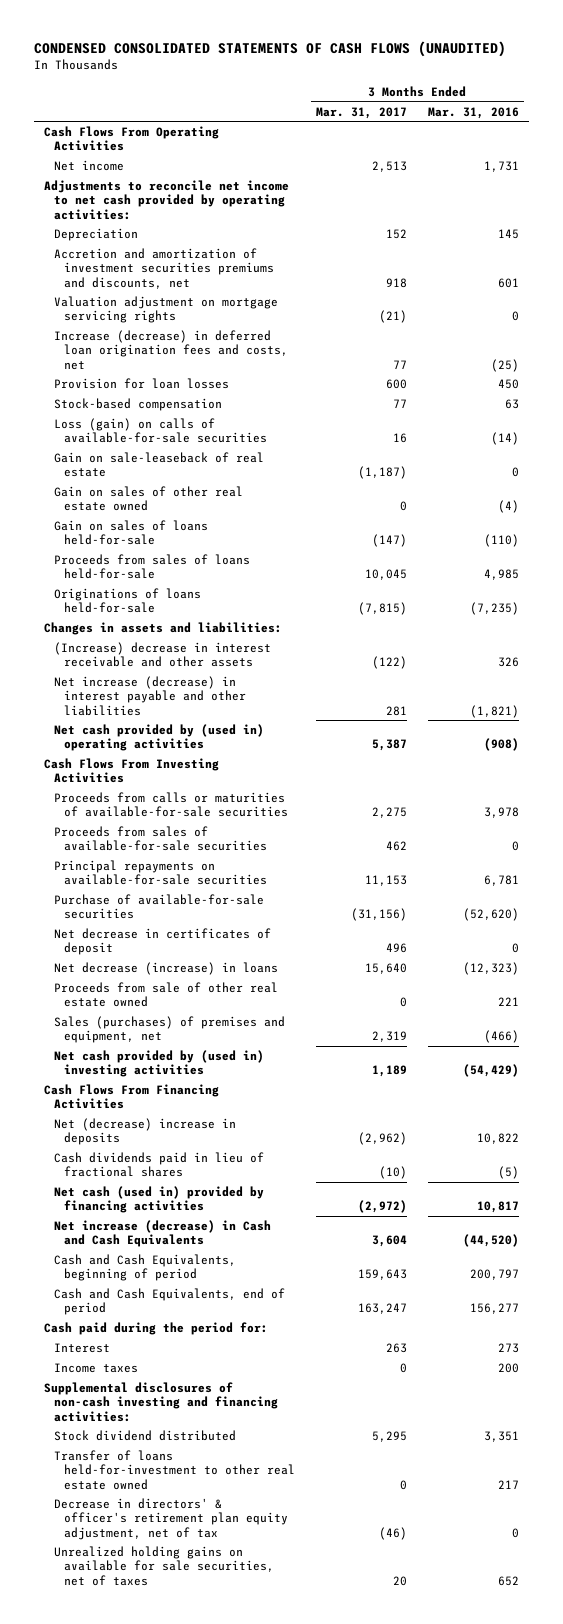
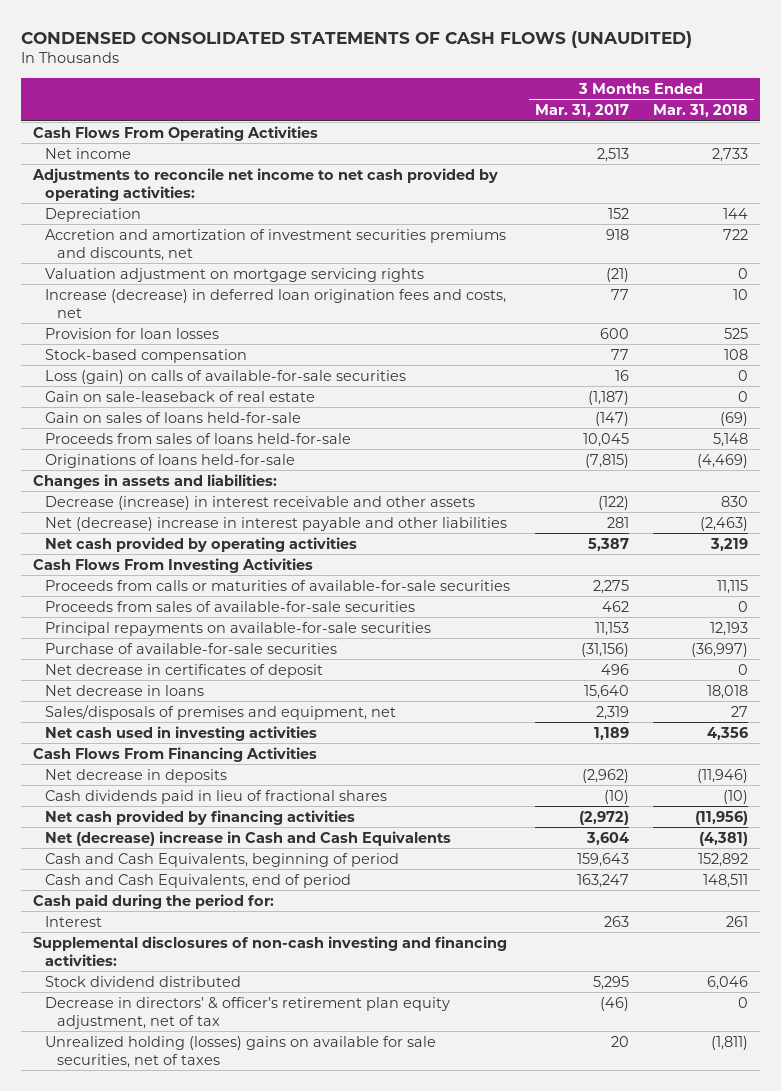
- | 3 Months Ended Mar. 31, 2017 | 3 Months Ended Mar. 31, 2016
+ | 3 Months Ended Mar. 31, 2017 | 3 Months Ended Mar. 31, 2018
- Gain on sales of other real estate owned | 0 | (4)
- (Increase) decrease in interest receivable and other assets | (122) | 326
- Net increase (decrease) in interest payable and other liabilities | 281 | (1,821)
- Net cash provided by (used in) operating activities | 5,387 | (908)
+ Decrease (increase) in interest receivable and other assets | (122) | 830
+ Net (decrease) increase in interest payable and other liabilities | 281 | (2,463)
+ Net cash provided by operating activities | 5,387 | 3,219
- Net decrease (increase) in loans | 15,640 | (12,323)
- Proceeds from sale of other real estate owned | 0 | 221
- Sales (purchases) of premises and equipment, net | 2,319 | (466)
- Net cash provided by (used in) investing activities | 1,189 | (54,429)
+ Net decrease in loans | 15,640 | 18,018
+ Sales/disposals of premises and equipment, net | 2,319 | 27
+ Net cash used in investing activities | 1,189 | 4,356
- Net (decrease) increase in deposits | (2,962) | 10,822
+ Net decrease in deposits | (2,962) | (11,946)
- Net cash (used in) provided by financing activities | (2,972) | 10,817
- Net increase (decrease) in Cash and Cash Equivalents | 3,604 | (44,520)
+ Net cash provided by financing activities | (2,972) | (11,956)
+ Net (decrease) increase in Cash and Cash Equivalents | 3,604 | (4,381)
- Income taxes | 0 | 200
- Transfer of loans held-for-investment to other real estate owned | 0 | 217
- Unrealized holding gains on available for sale securities, net of taxes | 20 | 652
+ Unrealized holding (losses) gains on available for sale securities, net of taxes | 20 | (1,811)

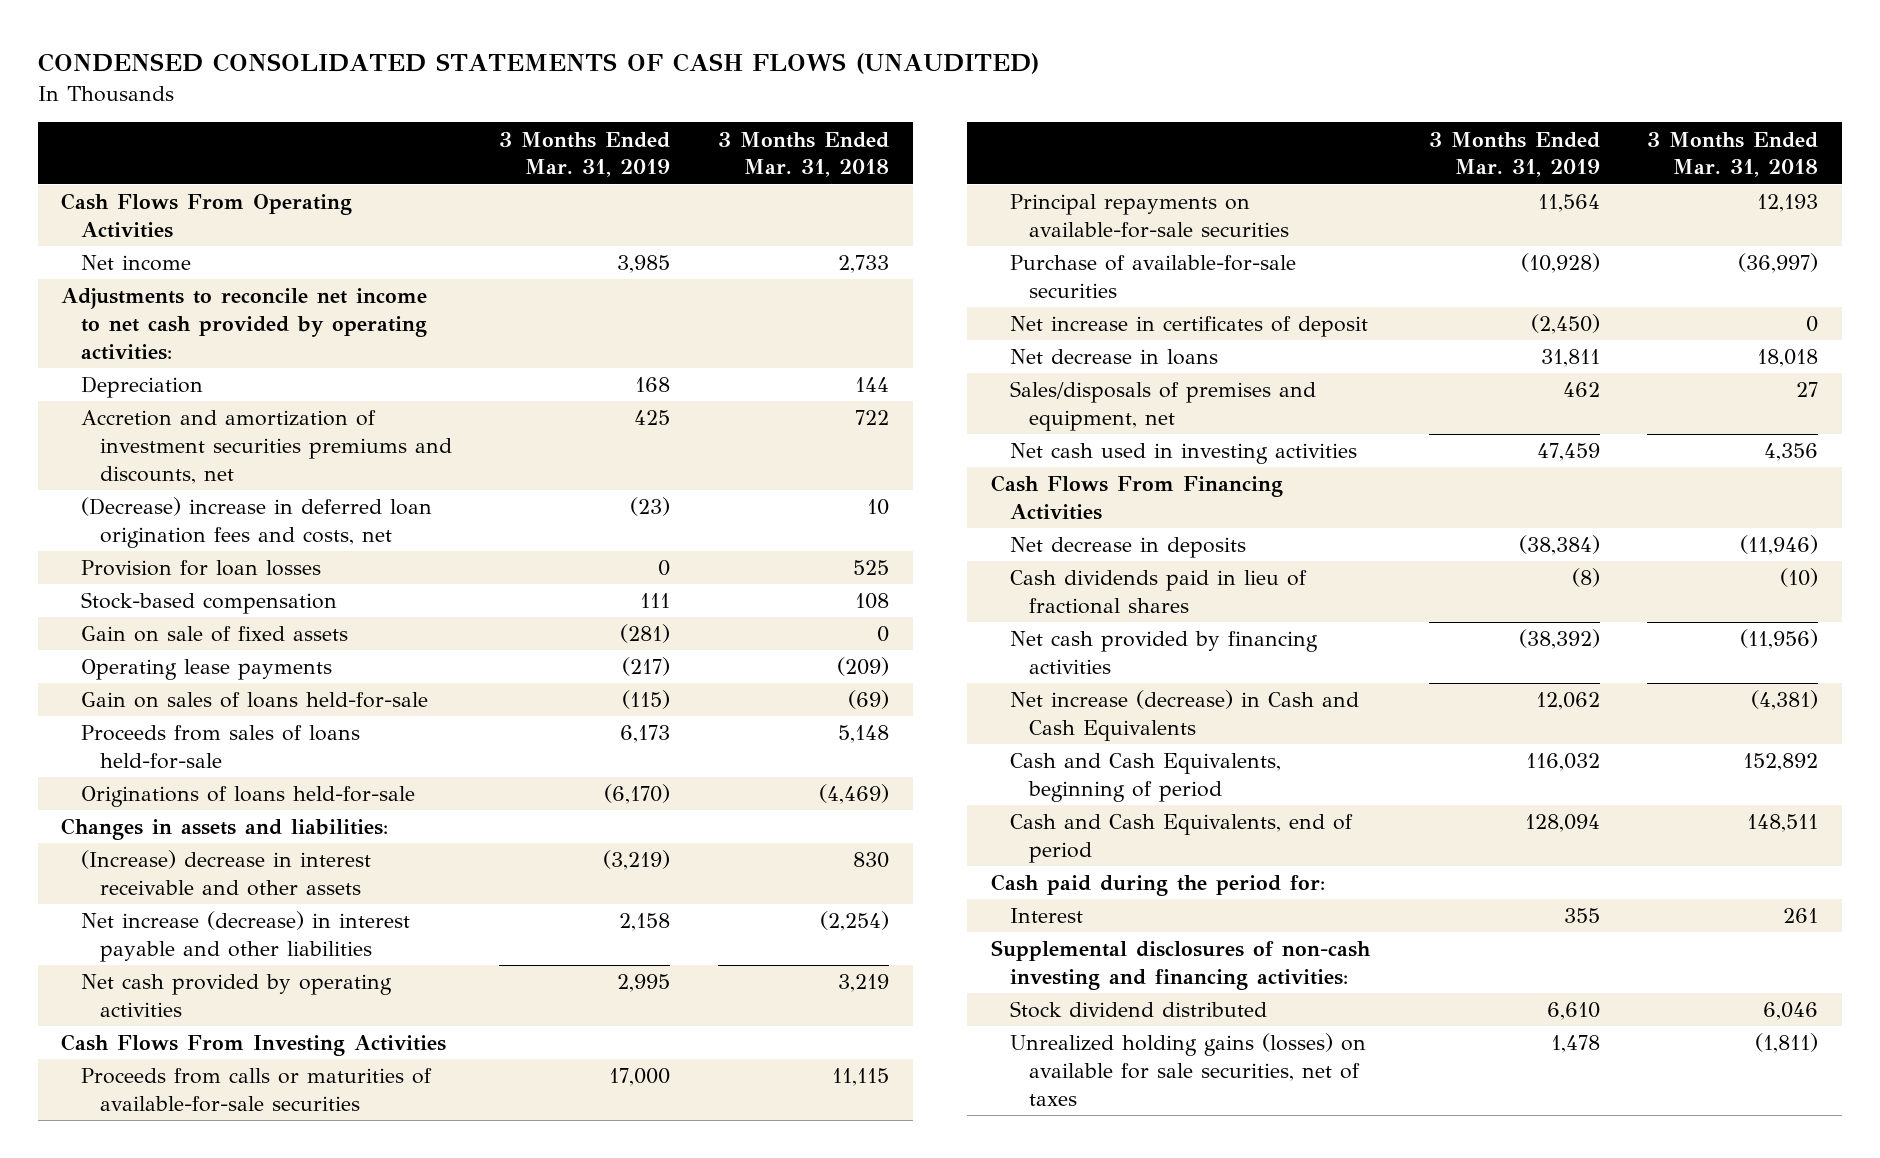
- | 3 Months Ended Mar. 31, 2017 | 3 Months Ended Mar. 31, 2018
+ | 3 Months Ended Mar. 31, 2019 | 3 Months Ended Mar. 31, 2018
- Valuation adjustment on mortgage servicing rights | (21) | 0
- Increase (decrease) in deferred loan origination fees and costs, net | 77 | 10
+ (Decrease) increase in deferred loan origination fees and costs, net | (23) | 10
- Loss (gain) on calls of available-for-sale securities | 16 | 0
- Gain on sale-leaseback of real estate | (1,187) | 0
+ Gain on sale of fixed assets | (281) | 0
+ Operating lease payments | (217) | (209)
- Decrease (increase) in interest receivable and other assets | (122) | 830
- Net (decrease) increase in interest payable and other liabilities | 281 | (2,463)
+ (Increase) decrease in interest receivable and other assets | (3,219) | 830
+ Net increase (decrease) in interest payable and other liabilities | 2,158 | (2,254)
- Proceeds from sales of available-for-sale securities | 462 | 0
- Net decrease in certificates of deposit | 496 | 0
+ Net increase in certificates of deposit | (2,450) | 0
- Net (decrease) increase in Cash and Cash Equivalents | 3,604 | (4,381)
+ Net increase (decrease) in Cash and Cash Equivalents | 12,062 | (4,381)
- Decrease in directors' & officer's retirement plan equity adjustment, net of tax | (46) | 0
- Unrealized holding (losses) gains on available for sale securities, net of taxes | 20 | (1,811)
+ Unrealized holding gains (losses) on available for sale securities, net of taxes | 1,478 | (1,811)

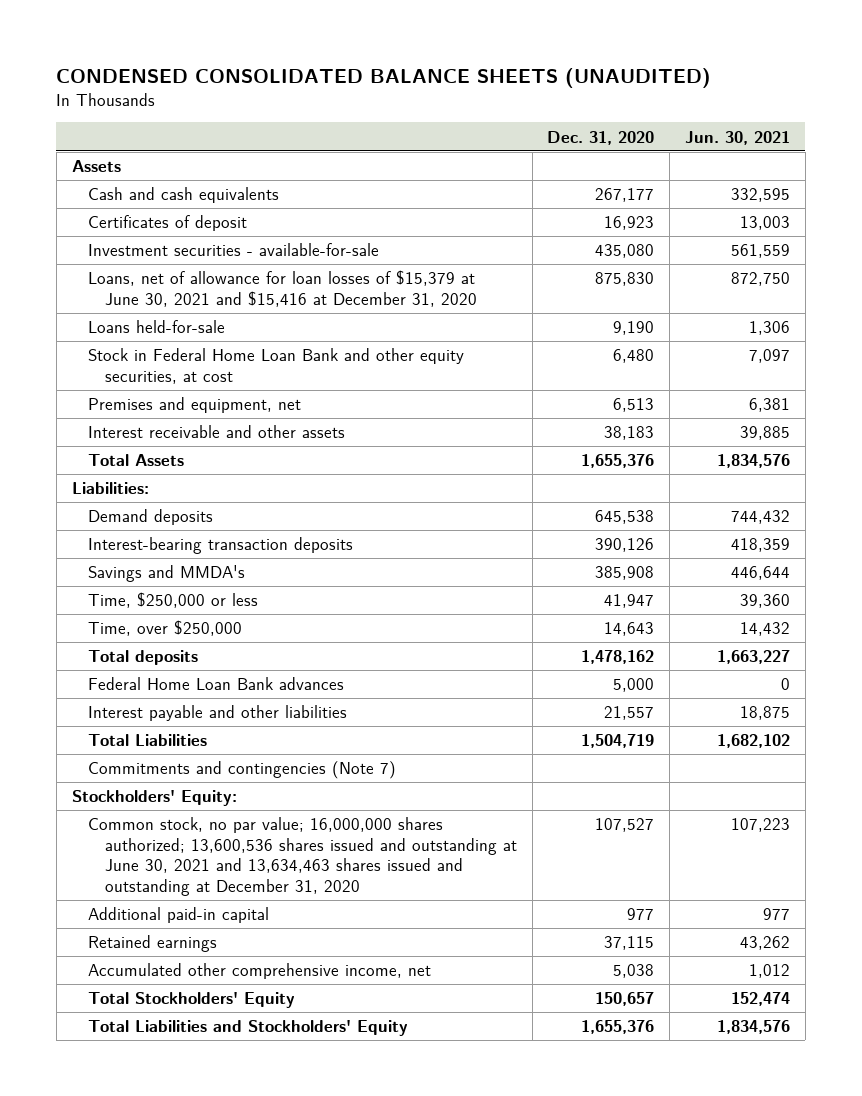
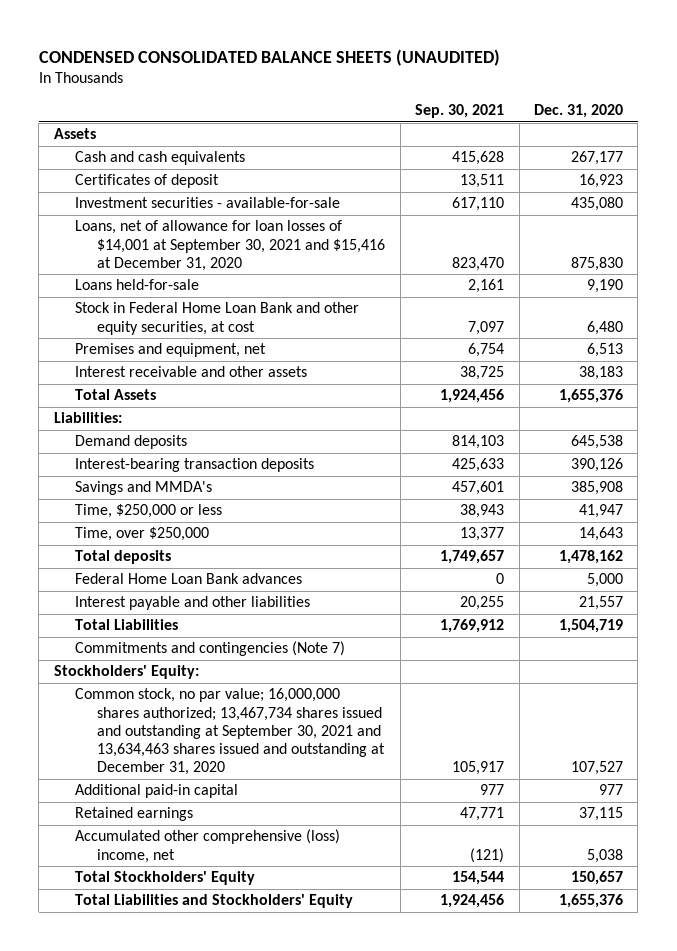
- | Dec. 31, 2020 | Jun. 30, 2021
+ | Sep. 30, 2021 | Dec. 31, 2020
- Loans, net of allowance for loan losses of $15,379 at June 30, 2021 and $15,416 at December 31, 2020 | 875,830 | 872,750
+ Loans, net of allowance for loan losses of $14,001 at September 30, 2021 and $15,416 at December 31, 2020 | 823,470 | 875,830
- Common stock, no par value; 16,000,000 shares authorized; 13,600,536 shares issued and outstanding at June 30, 2021 and 13,634,463 shares issued and outstanding at December 31, 2020 | 107,527 | 107,223
+ Common stock, no par value; 16,000,000 shares authorized; 13,467,734 shares issued and outstanding at September 30, 2021 and 13,634,463 shares issued and outstanding at December 31, 2020 | 105,917 | 107,527
- Accumulated other comprehensive income, net | 5,038 | 1,012
+ Accumulated other comprehensive (loss) income, net | (121) | 5,038

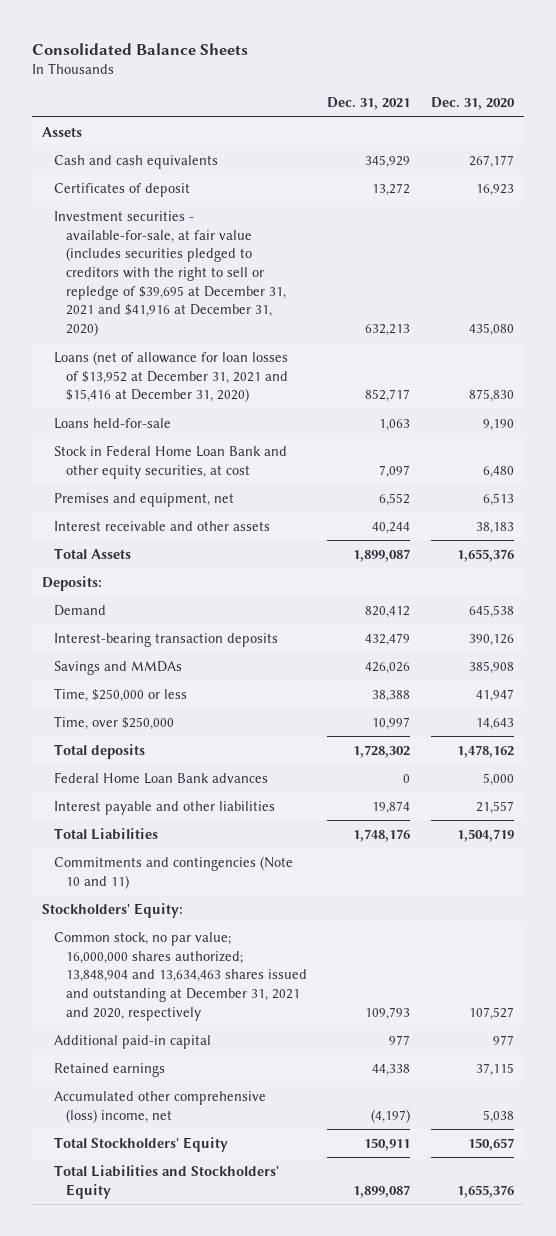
- CONDENSED CONSOLIDATED BALANCE SHEETS (UNAUDITED)
+ Consolidated Balance Sheets
- | Sep. 30, 2021 | Dec. 31, 2020
+ | Dec. 31, 2021 | Dec. 31, 2020
- Investment securities - available-for-sale | 617,110 | 435,080
- Loans, net of allowance for loan losses of $14,001 at September 30, 2021 and $15,416 at December 31, 2020 | 823,470 | 875,830
+ Investment securities - available-for-sale, at fair value (includes securities pledged to creditors with the right to sell or repledge of $39,695 at December 31, 2021 and $41,916 at December 31, 2020) | 632,213 | 435,080
+ Loans (net of allowance for loan losses of $13,952 at December 31, 2021 and $15,416 at December 31, 2020) | 852,717 | 875,830
- Liabilities:
- Demand deposits | 814,103 | 645,538
+ Deposits:
+ Demand | 820,412 | 645,538
- Savings and MMDA's | 457,601 | 385,908
+ Savings and MMDAs | 426,026 | 385,908
- Commitments and contingencies (Note 7)
+ Commitments and contingencies (Note 10 and 11)
- Common stock, no par value; 16,000,000 shares authorized; 13,467,734 shares issued and outstanding at September 30, 2021 and 13,634,463 shares issued and outstanding at December 31, 2020 | 105,917 | 107,527
+ Common stock, no par value; 16,000,000 shares authorized; 13,848,904 and 13,634,463 shares issued and outstanding at December 31, 2021 and 2020, respectively | 109,793 | 107,527

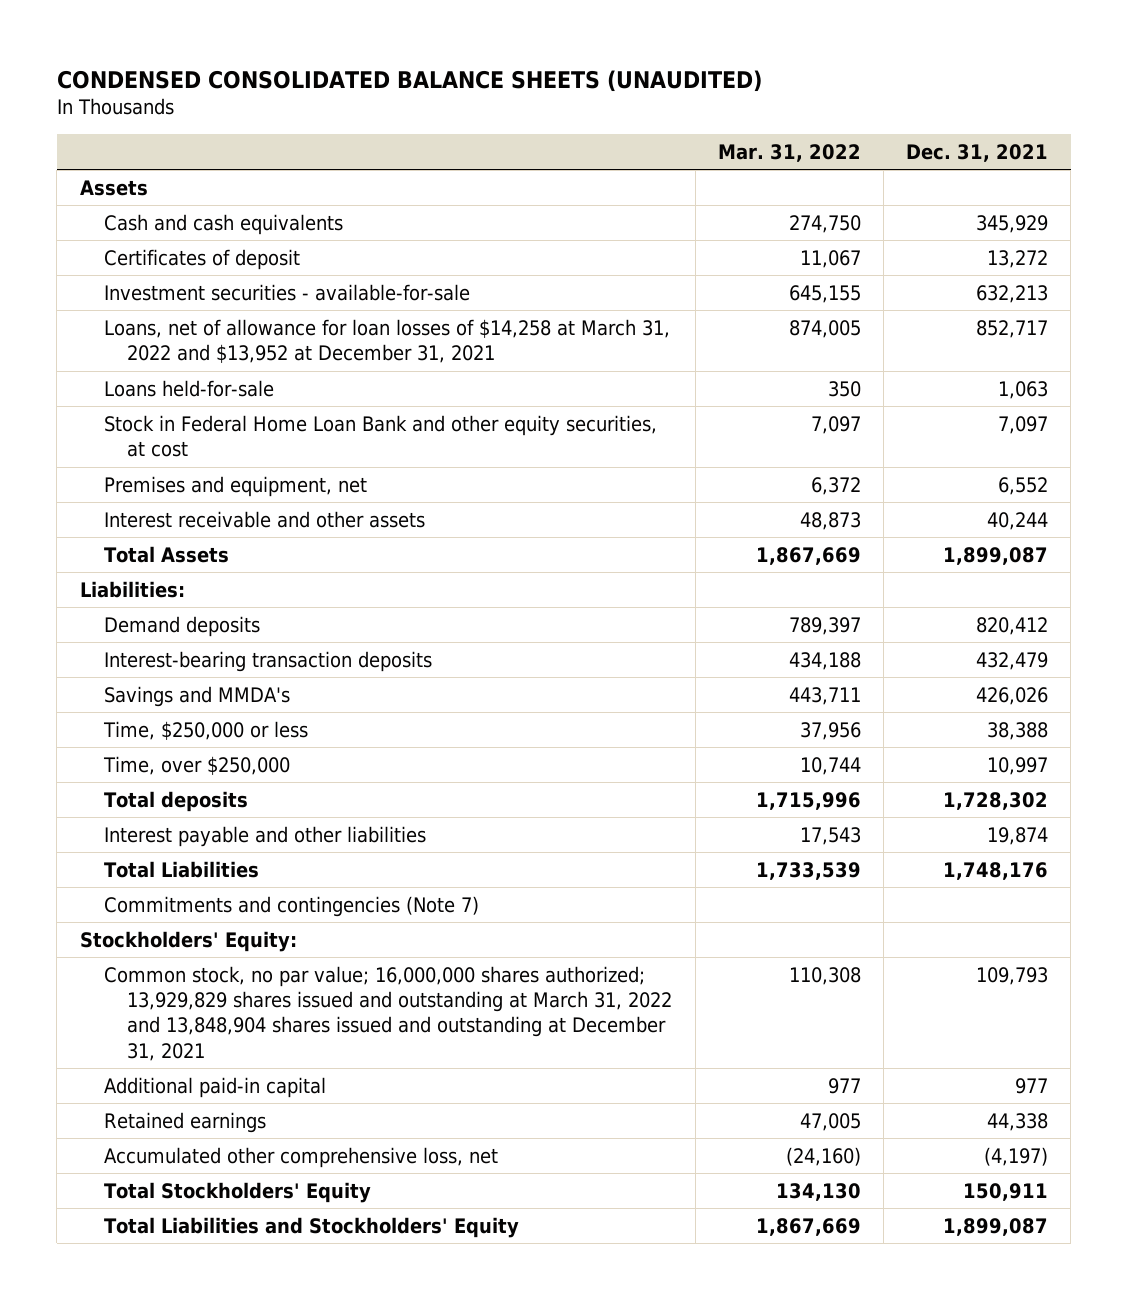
- Consolidated Balance Sheets
+ CONDENSED CONSOLIDATED BALANCE SHEETS (UNAUDITED)
- | Dec. 31, 2021 | Dec. 31, 2020
+ | Mar. 31, 2022 | Dec. 31, 2021
- Investment securities - available-for-sale, at fair value (includes securities pledged to creditors with the right to sell or repledge of $39,695 at December 31, 2021 and $41,916 at December 31, 2020) | 632,213 | 435,080
- Loans (net of allowance for loan losses of $13,952 at December 31, 2021 and $15,416 at December 31, 2020) | 852,717 | 875,830
+ Investment securities - available-for-sale | 645,155 | 632,213
+ Loans, net of allowance for loan losses of $14,258 at March 31, 2022 and $13,952 at December 31, 2021 | 874,005 | 852,717
- Deposits:
- Demand | 820,412 | 645,538
+ Liabilities:
+ Demand deposits | 789,397 | 820,412
- Savings and MMDAs | 426,026 | 385,908
+ Savings and MMDA's | 443,711 | 426,026
- Federal Home Loan Bank advances | 0 | 5,000
- Commitments and contingencies (Note 10 and 11)
+ Commitments and contingencies (Note 7)
- Common stock, no par value; 16,000,000 shares authorized; 13,848,904 and 13,634,463 shares issued and outstanding at December 31, 2021 and 2020, respectively | 109,793 | 107,527
+ Common stock, no par value; 16,000,000 shares authorized; 13,929,829 shares issued and outstanding at March 31, 2022 and 13,848,904 shares issued and outstanding at December 31, 2021 | 110,308 | 109,793
- Accumulated other comprehensive (loss) income, net | (4,197) | 5,038
+ Accumulated other comprehensive loss, net | (24,160) | (4,197)

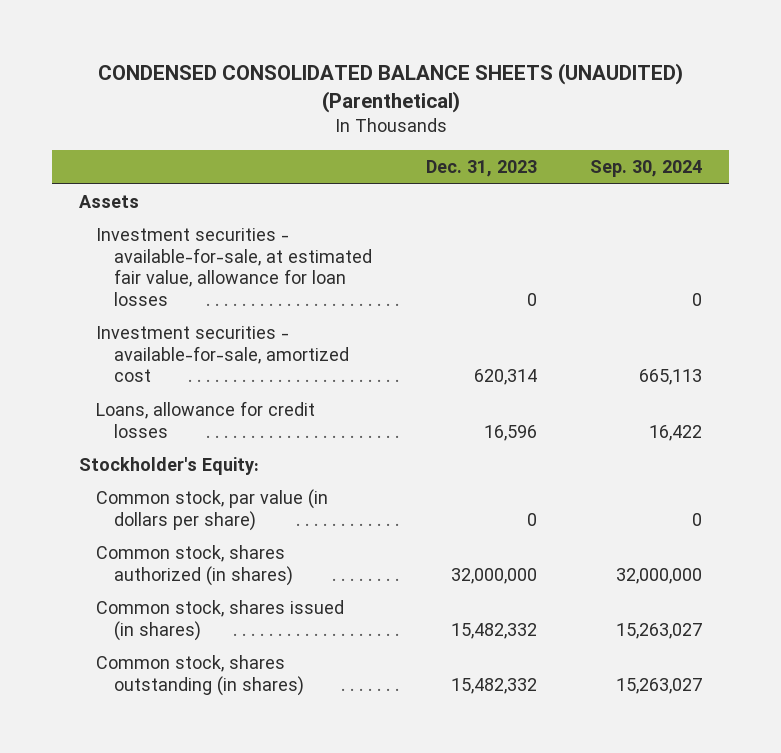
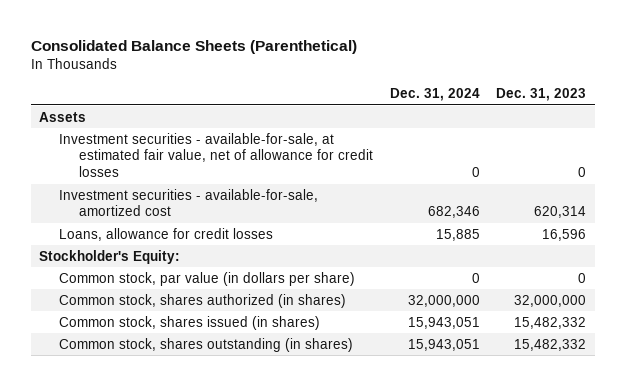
- CONDENSED CONSOLIDATED BALANCE SHEETS (UNAUDITED) (Parenthetical)
+ Consolidated Balance Sheets (Parenthetical)
- | Dec. 31, 2023 | Sep. 30, 2024
+ | Dec. 31, 2024 | Dec. 31, 2023
- Investment securities - available-for-sale, at estimated fair value, allowance for loan losses | 0 | 0
+ Investment securities - available-for-sale, at estimated fair value, net of allowance for credit losses | 0 | 0

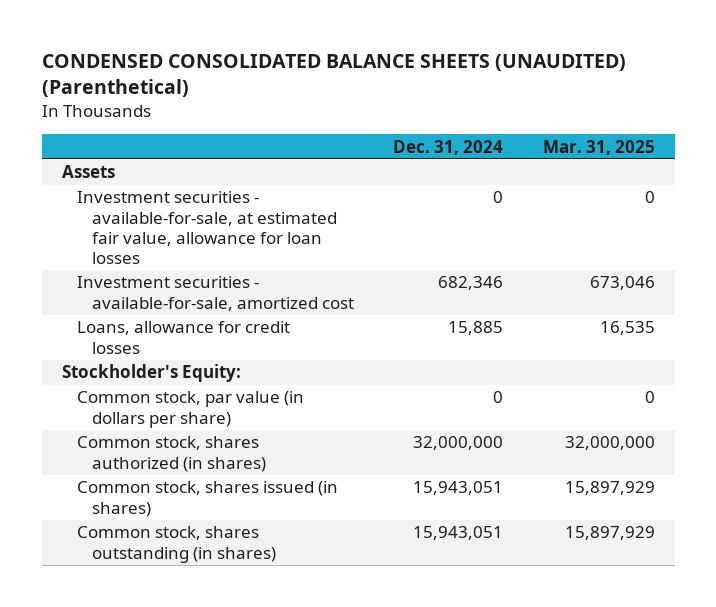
- Consolidated Balance Sheets (Parenthetical)
+ CONDENSED CONSOLIDATED BALANCE SHEETS (UNAUDITED) (Parenthetical)
- | Dec. 31, 2024 | Dec. 31, 2023
+ | Dec. 31, 2024 | Mar. 31, 2025
- Investment securities - available-for-sale, at estimated fair value, net of allowance for credit losses | 0 | 0
+ Investment securities - available-for-sale, at estimated fair value, allowance for loan losses | 0 | 0

